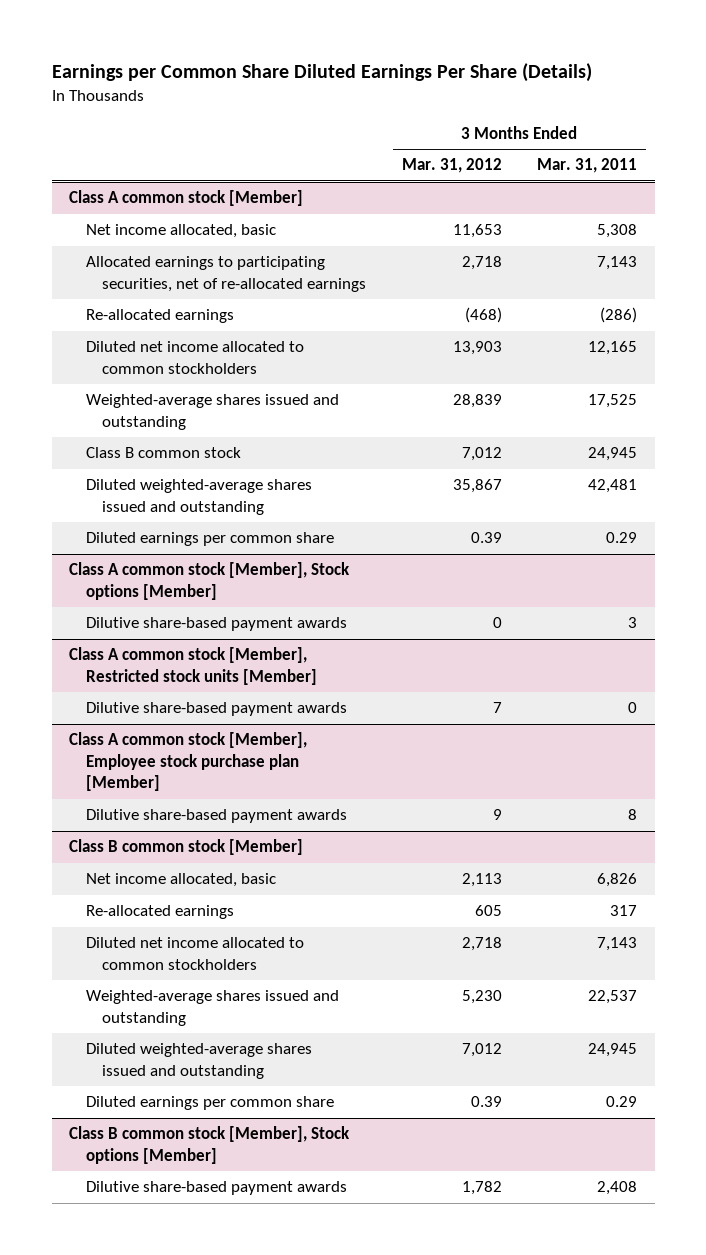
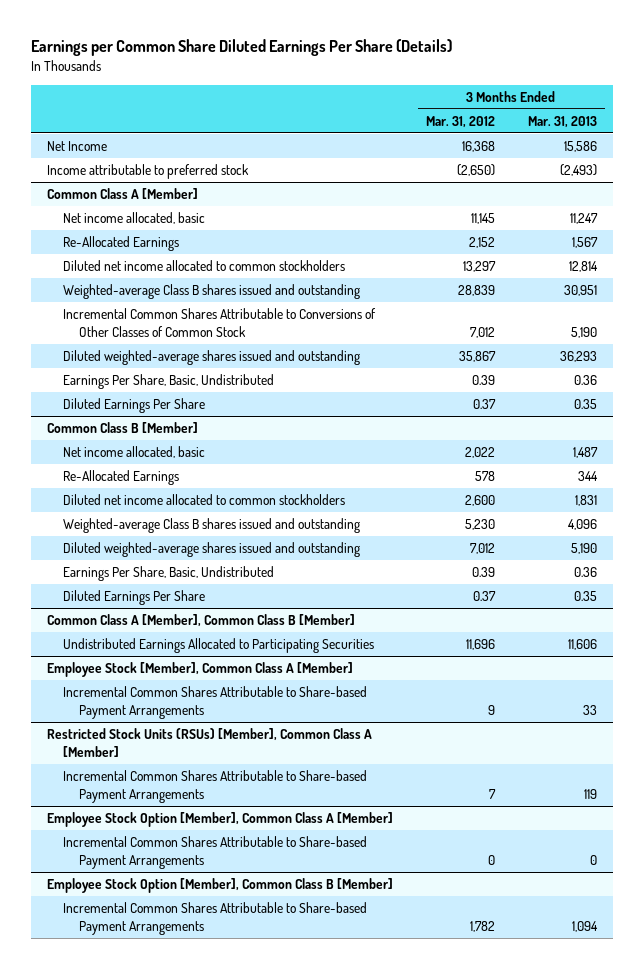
- | 3 Months Ended Mar. 31, 2012 | 3 Months Ended Mar. 31, 2011
+ | 3 Months Ended Mar. 31, 2012 | 3 Months Ended Mar. 31, 2013
- Class A common stock [Member]
- Net income allocated, basic | 11,653 | 5,308
- Allocated earnings to participating securities, net of re-allocated earnings | 2,718 | 7,143
- Re-allocated earnings | (468) | (286)
- Diluted net income allocated to common stockholders | 13,903 | 12,165
- Weighted-average shares issued and outstanding | 28,839 | 17,525
- Class B common stock | 7,012 | 24,945
+ Net Income | 16,368 | 15,586
+ Income attributable to preferred stock | (2,650) | (2,493)
+ Common Class A [Member]
+ Net income allocated, basic | 11,145 | 11,247
+ Re-Allocated Earnings | 2,152 | 1,567
+ Diluted net income allocated to common stockholders | 13,297 | 12,814
+ Weighted-average Class B shares issued and outstanding | 28,839 | 30,951
+ Incremental Common Shares Attributable to Conversions of Other Classes of Common Stock | 7,012 | 5,190
- Diluted earnings per common share | 0.39 | 0.29
- Class A common stock [Member], Stock options [Member]
- Dilutive share-based payment awards | 0 | 3
- Class A common stock [Member], Restricted stock units [Member]
- Dilutive share-based payment awards | 7 | 0
- Class A common stock [Member], Employee stock purchase plan [Member]
- Dilutive share-based payment awards | 9 | 8
- Class B common stock [Member]
- Net income allocated, basic | 2,113 | 6,826
- Re-allocated earnings | 605 | 317
- Diluted net income allocated to common stockholders | 2,718 | 7,143
- Weighted-average shares issued and outstanding | 5,230 | 22,537
+ Earnings Per Share, Basic, Undistributed | 0.39 | 0.36
+ Diluted Earnings Per Share | 0.37 | 0.35
+ Common Class B [Member]
+ Net income allocated, basic | 2,022 | 1,487
+ Re-Allocated Earnings | 578 | 344
+ Diluted net income allocated to common stockholders | 2,600 | 1,831
+ Weighted-average Class B shares issued and outstanding | 5,230 | 4,096
- Diluted earnings per common share | 0.39 | 0.29
- Class B common stock [Member], Stock options [Member]
- Dilutive share-based payment awards | 1,782 | 2,408
+ Earnings Per Share, Basic, Undistributed | 0.39 | 0.36
+ Diluted Earnings Per Share | 0.37 | 0.35
+ Common Class A [Member], Common Class B [Member]
+ Undistributed Earnings Allocated to Participating Securities | 11,696 | 11,606
+ Employee Stock [Member], Common Class A [Member]
+ Incremental Common Shares Attributable to Share-based Payment Arrangements | 9 | 33
+ Restricted Stock Units (RSUs) [Member], Common Class A [Member]
+ Incremental Common Shares Attributable to Share-based Payment Arrangements | 7 | 119
+ Employee Stock Option [Member], Common Class A [Member]
+ Incremental Common Shares Attributable to Share-based Payment Arrangements | 0 | 0
+ Employee Stock Option [Member], Common Class B [Member]
+ Incremental Common Shares Attributable to Share-based Payment Arrangements | 1,782 | 1,094

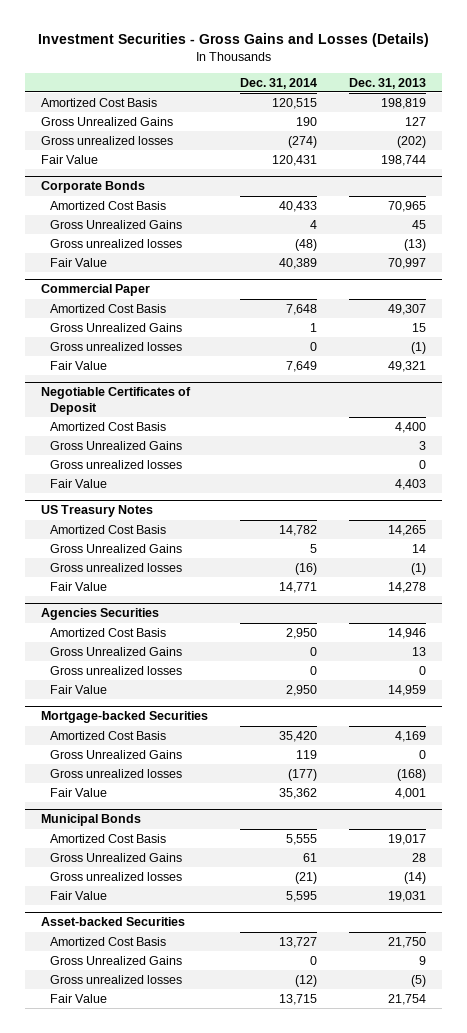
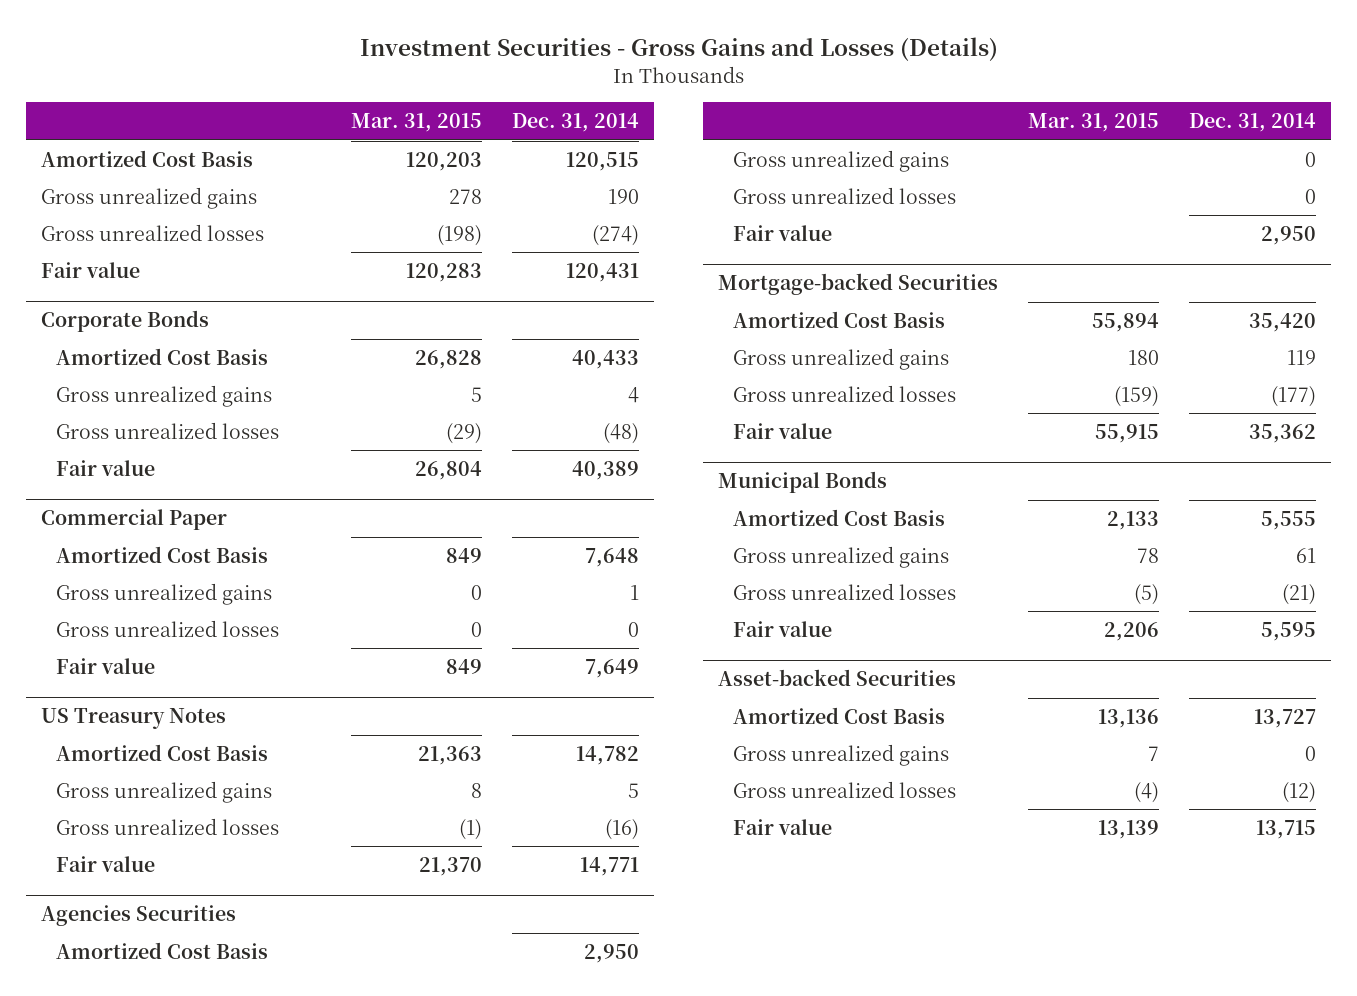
- | Dec. 31, 2014 | Dec. 31, 2013
+ | Mar. 31, 2015 | Dec. 31, 2014
- Gross Unrealized Gains | 190 | 127
+ Gross unrealized gains | 278 | 190
- Fair Value | 120,431 | 198,744
+ Fair value | 120,283 | 120,431
@ Corporate Bonds
- Gross Unrealized Gains | 4 | 45
+ Gross unrealized gains | 5 | 4
- Fair Value | 40,389 | 70,997
+ Fair value | 26,804 | 40,389
@ Commercial Paper
- Gross Unrealized Gains | 1 | 15
+ Gross unrealized gains | 0 | 1
- Fair Value | 7,649 | 49,321
- Negotiable Certificates of Deposit
- Amortized Cost Basis | | 4,400
- Gross Unrealized Gains | | 3
- Gross unrealized losses | | 0
- Fair Value | | 4,403
@ Commercial Paper
+ Fair value | 849 | 7,649
@ US Treasury Notes
- Gross Unrealized Gains | 5 | 14
+ Gross unrealized gains | 8 | 5
- Fair Value | 14,771 | 14,278
+ Fair value | 21,370 | 14,771
@ Agencies Securities
- Gross Unrealized Gains | 0 | 13
+ Gross unrealized gains | | 0
- Fair Value | 2,950 | 14,959
+ Fair value | | 2,950
@ Mortgage-backed Securities
- Gross Unrealized Gains | 119 | 0
+ Gross unrealized gains | 180 | 119
- Fair Value | 35,362 | 4,001
+ Fair value | 55,915 | 35,362
@ Municipal Bonds
- Gross Unrealized Gains | 61 | 28
+ Gross unrealized gains | 78 | 61
- Fair Value | 5,595 | 19,031
+ Fair value | 2,206 | 5,595
@ Asset-backed Securities
- Gross Unrealized Gains | 0 | 9
+ Gross unrealized gains | 7 | 0
- Fair Value | 13,715 | 21,754
+ Fair value | 13,139 | 13,715

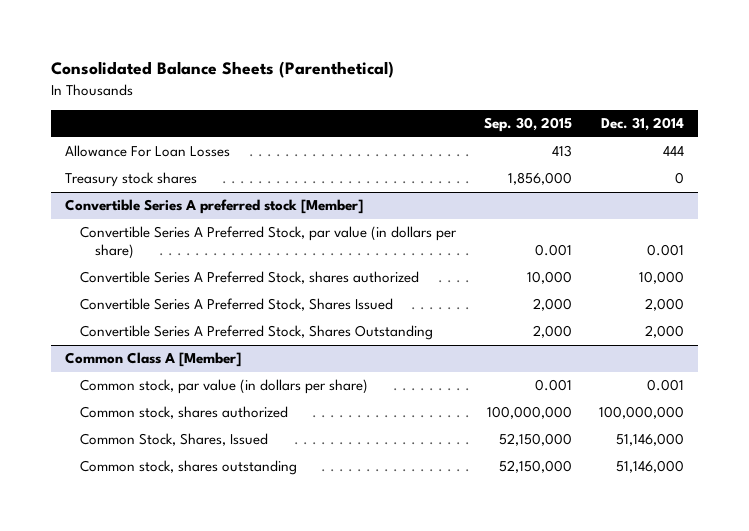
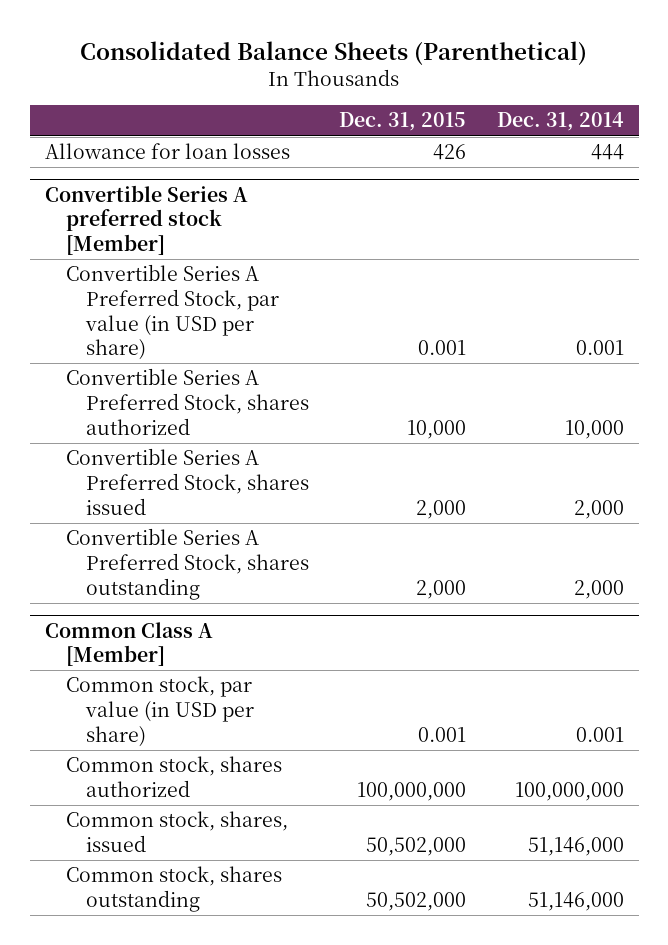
- | Sep. 30, 2015 | Dec. 31, 2014
+ | Dec. 31, 2015 | Dec. 31, 2014
- Allowance For Loan Losses | 413 | 444
- Treasury stock shares | 1,856,000 | 0
+ Allowance for loan losses | 426 | 444
@ Convertible Series A preferred stock [Member]
- Convertible Series A Preferred Stock, par value (in dollars per share) | 0.001 | 0.001
+ Convertible Series A Preferred Stock, par value (in USD per share) | 0.001 | 0.001
- Convertible Series A Preferred Stock, Shares Issued | 2,000 | 2,000
- Convertible Series A Preferred Stock, Shares Outstanding | 2,000 | 2,000
+ Convertible Series A Preferred Stock, shares issued | 2,000 | 2,000
+ Convertible Series A Preferred Stock, shares outstanding | 2,000 | 2,000
@ Common Class A [Member]
- Common stock, par value (in dollars per share) | 0.001 | 0.001
+ Common stock, par value (in USD per share) | 0.001 | 0.001
- Common Stock, Shares, Issued | 52,150,000 | 51,146,000
+ Common stock, shares, issued | 50,502,000 | 51,146,000

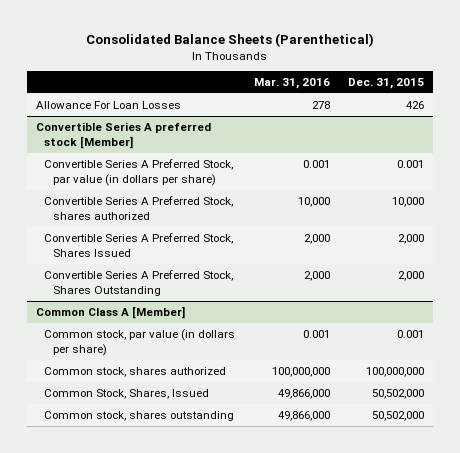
- | Dec. 31, 2015 | Dec. 31, 2014
+ | Mar. 31, 2016 | Dec. 31, 2015
- Allowance for loan losses | 426 | 444
+ Allowance For Loan Losses | 278 | 426
@ Convertible Series A preferred stock [Member]
- Convertible Series A Preferred Stock, par value (in USD per share) | 0.001 | 0.001
+ Convertible Series A Preferred Stock, par value (in dollars per share) | 0.001 | 0.001
- Convertible Series A Preferred Stock, shares issued | 2,000 | 2,000
- Convertible Series A Preferred Stock, shares outstanding | 2,000 | 2,000
+ Convertible Series A Preferred Stock, Shares Issued | 2,000 | 2,000
+ Convertible Series A Preferred Stock, Shares Outstanding | 2,000 | 2,000
@ Common Class A [Member]
- Common stock, par value (in USD per share) | 0.001 | 0.001
+ Common stock, par value (in dollars per share) | 0.001 | 0.001
- Common stock, shares, issued | 50,502,000 | 51,146,000
+ Common Stock, Shares, Issued | 49,866,000 | 50,502,000

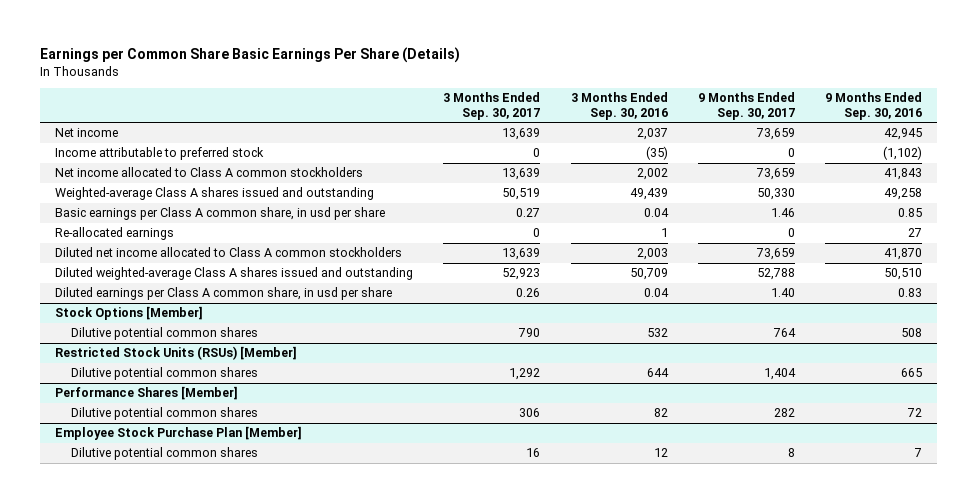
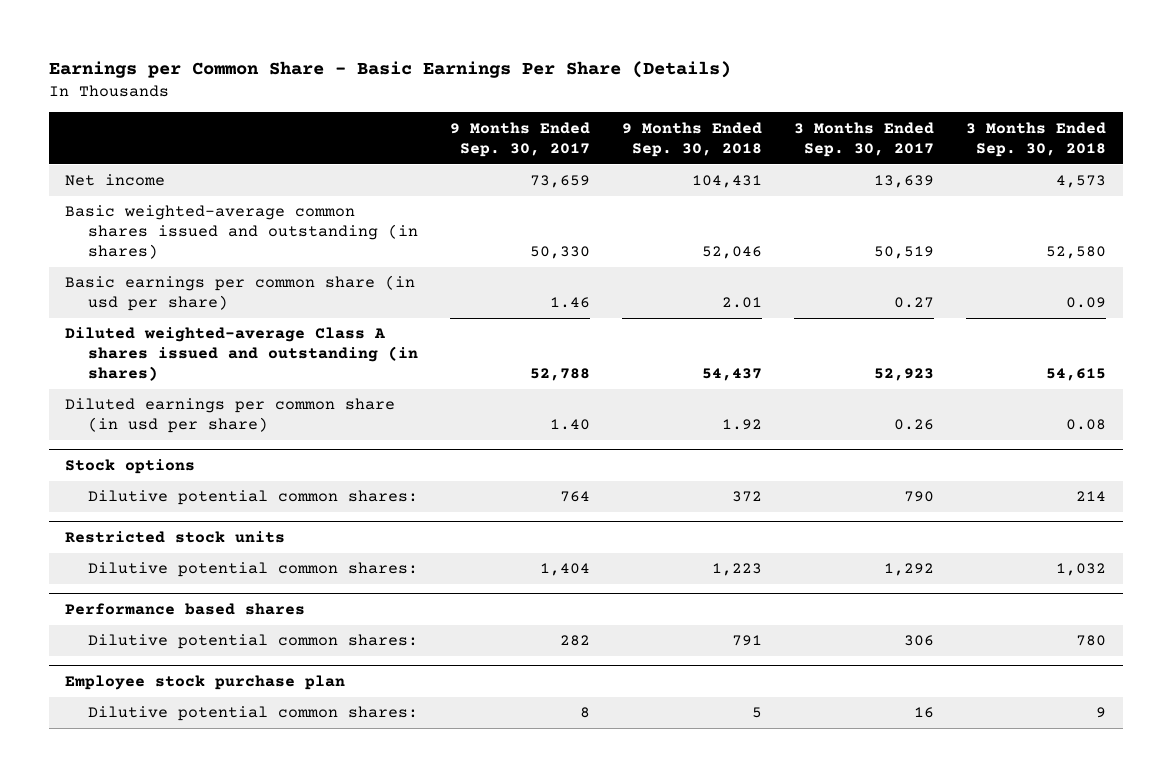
- Earnings per Common Share Basic Earnings Per Share (Details)
+ Earnings per Common Share - Basic Earnings Per Share (Details)
- | 3 Months Ended Sep. 30, 2017 | 3 Months Ended Sep. 30, 2016 | 9 Months Ended Sep. 30, 2017 | 9 Months Ended Sep. 30, 2016
+ | 9 Months Ended Sep. 30, 2017 | 9 Months Ended Sep. 30, 2018 | 3 Months Ended Sep. 30, 2017 | 3 Months Ended Sep. 30, 2018
- Income attributable to preferred stock | 0 | (35) | 0 | (1,102)
- Net income allocated to Class A common stockholders | 13,639 | 2,002 | 73,659 | 41,843
- Weighted-average Class A shares issued and outstanding | 50,519 | 49,439 | 50,330 | 49,258
- Basic earnings per Class A common share, in usd per share | 0.27 | 0.04 | 1.46 | 0.85
- Re-allocated earnings | 0 | 1 | 0 | 27
- Diluted net income allocated to Class A common stockholders | 13,639 | 2,003 | 73,659 | 41,870
- Diluted weighted-average Class A shares issued and outstanding | 52,923 | 50,709 | 52,788 | 50,510
- Diluted earnings per Class A common share, in usd per share | 0.26 | 0.04 | 1.40 | 0.83
- Stock Options [Member]
- Dilutive potential common shares | 790 | 532 | 764 | 508
- Restricted Stock Units (RSUs) [Member]
- Dilutive potential common shares | 1,292 | 644 | 1,404 | 665
- Performance Shares [Member]
- Dilutive potential common shares | 306 | 82 | 282 | 72
- Employee Stock Purchase Plan [Member]
- Dilutive potential common shares | 16 | 12 | 8 | 7
+ Basic weighted-average common shares issued and outstanding (in shares) | 50,330 | 52,046 | 50,519 | 52,580
+ Basic earnings per common share (in usd per share) | 1.46 | 2.01 | 0.27 | 0.09
+ Diluted weighted-average Class A shares issued and outstanding (in shares) | 52,788 | 54,437 | 52,923 | 54,615
+ Diluted earnings per common share (in usd per share) | 1.40 | 1.92 | 0.26 | 0.08
+ Stock options
+ Dilutive potential common shares: | 764 | 372 | 790 | 214
+ Restricted stock units
+ Dilutive potential common shares: | 1,404 | 1,223 | 1,292 | 1,032
+ Performance based shares
+ Dilutive potential common shares: | 282 | 791 | 306 | 780
+ Employee stock purchase plan
+ Dilutive potential common shares: | 8 | 5 | 16 | 9

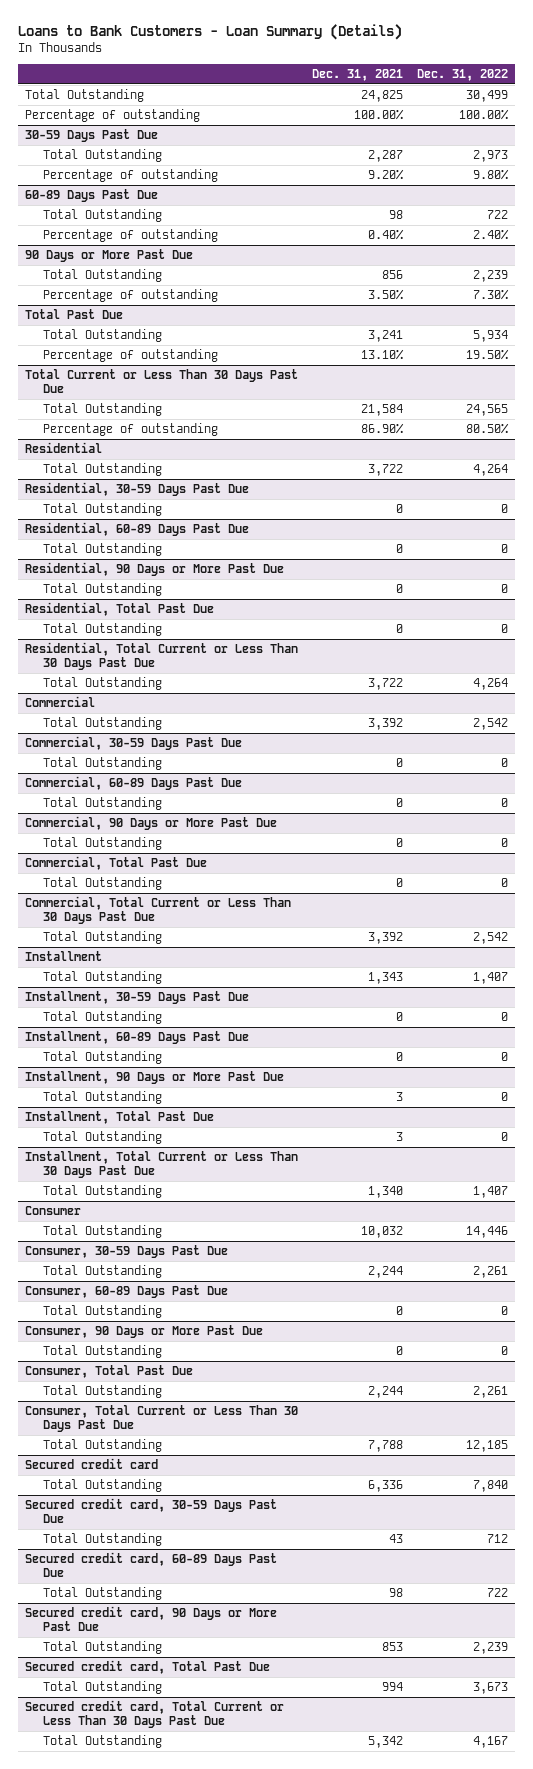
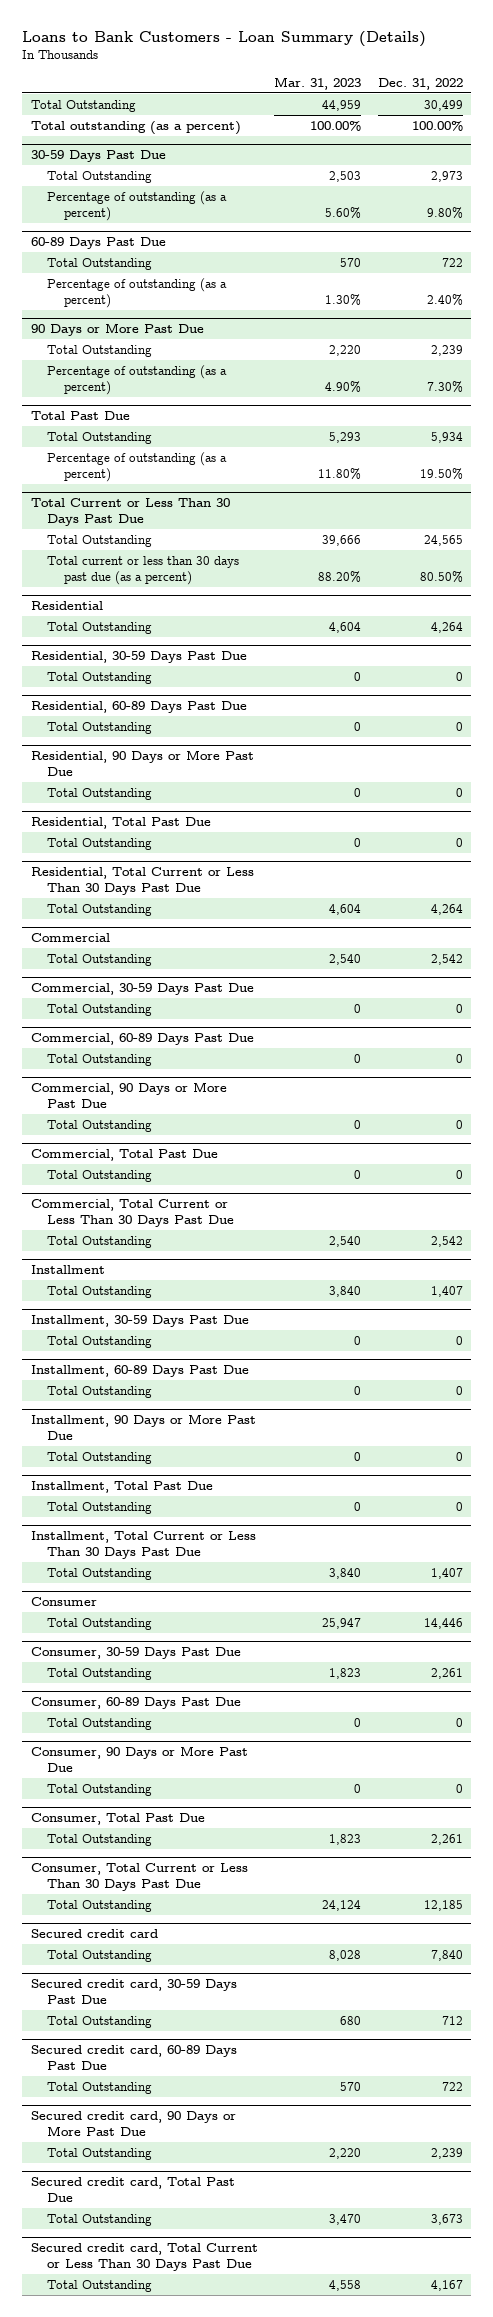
- | Dec. 31, 2021 | Dec. 31, 2022
+ | Mar. 31, 2023 | Dec. 31, 2022
- Percentage of outstanding | 100.00% | 100.00%
+ Total outstanding (as a percent) | 100.00% | 100.00%
@ 30-59 Days Past Due
- Percentage of outstanding | 9.20% | 9.80%
+ Percentage of outstanding (as a percent) | 5.60% | 9.80%
@ 60-89 Days Past Due
- Percentage of outstanding | 0.40% | 2.40%
+ Percentage of outstanding (as a percent) | 1.30% | 2.40%
@ 90 Days or More Past Due
- Percentage of outstanding | 3.50% | 7.30%
+ Percentage of outstanding (as a percent) | 4.90% | 7.30%
@ Total Past Due
- Percentage of outstanding | 13.10% | 19.50%
+ Percentage of outstanding (as a percent) | 11.80% | 19.50%
@ Total Current or Less Than 30 Days Past Due
- Percentage of outstanding | 86.90% | 80.50%
+ Total current or less than 30 days past due (as a percent) | 88.20% | 80.50%

